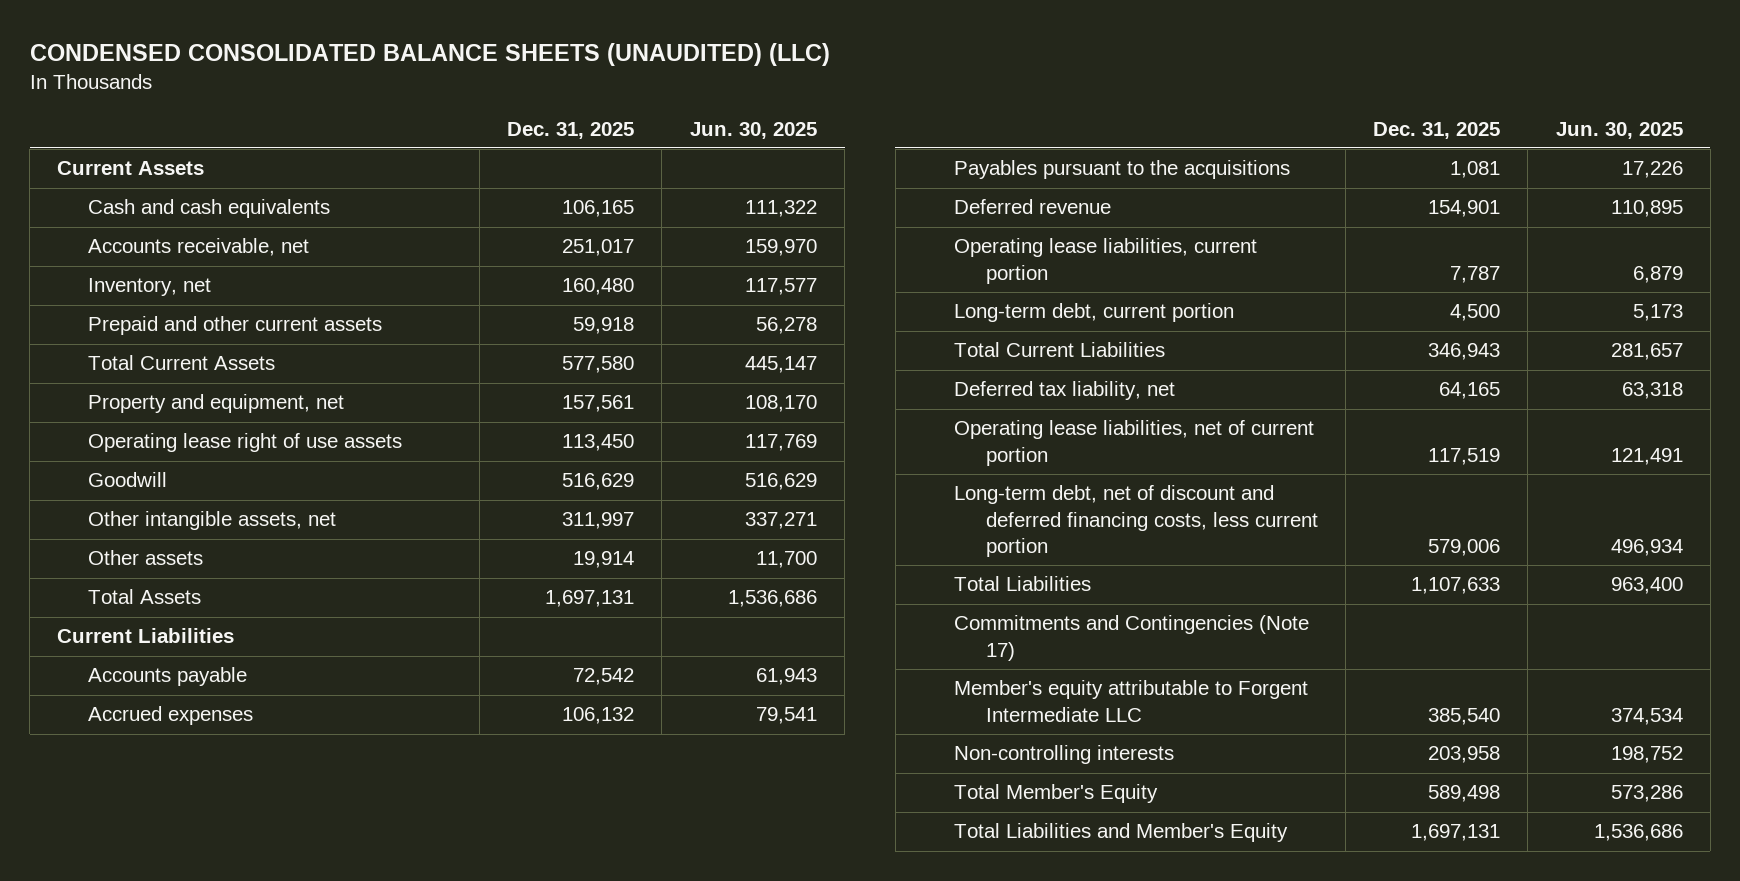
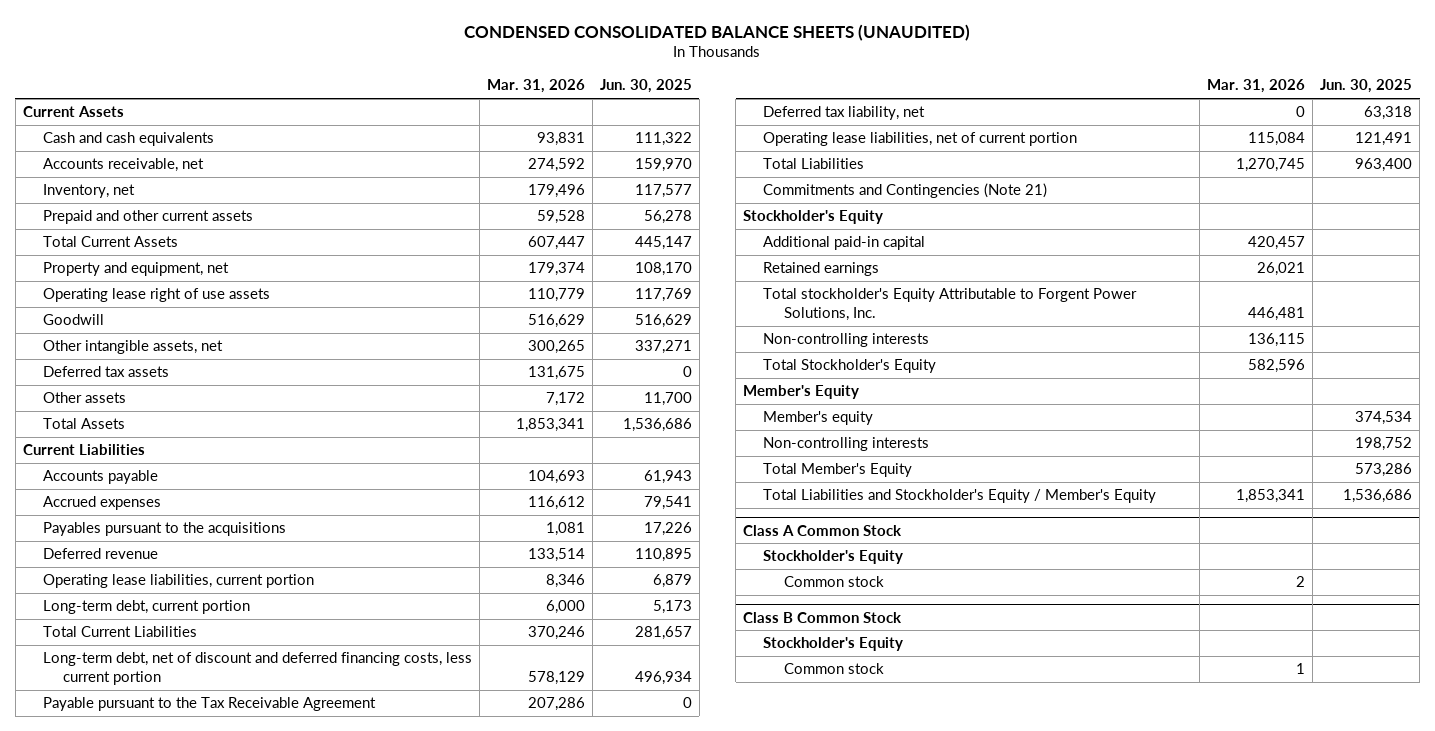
- CONDENSED CONSOLIDATED BALANCE SHEETS (UNAUDITED) (LLC)
+ CONDENSED CONSOLIDATED BALANCE SHEETS (UNAUDITED)
- | Dec. 31, 2025 | Jun. 30, 2025
+ | Mar. 31, 2026 | Jun. 30, 2025
+ Deferred tax assets | 131,675 | 0
moved up: Long-term debt, net of discount and deferred financing costs, less current portion | 578,129 | 496,934
+ Payable pursuant to the Tax Receivable Agreement | 207,286 | 0
- Commitments and Contingencies (Note 17)
- Member's equity attributable to Forgent Intermediate LLC | 385,540 | 374,534
+ Commitments and Contingencies (Note 21)
+ Stockholder's Equity
+ Additional paid-in capital | 420,457 |
+ Retained earnings | 26,021 |
+ Total stockholder's Equity Attributable to Forgent Power Solutions, Inc. | 446,481 |
+ Non-controlling interests | 136,115 |
+ Total Stockholder's Equity | 582,596 |
+ Member's Equity
+ Member's equity | | 374,534
- Total Liabilities and Member's Equity | 1,697,131 | 1,536,686
+ Total Liabilities and Stockholder's Equity / Member's Equity | 1,853,341 | 1,536,686
+ Class A Common Stock
+ Stockholder's Equity
+ Common stock | 2 |
+ Class B Common Stock
+ Stockholder's Equity
+ Common stock | 1 |

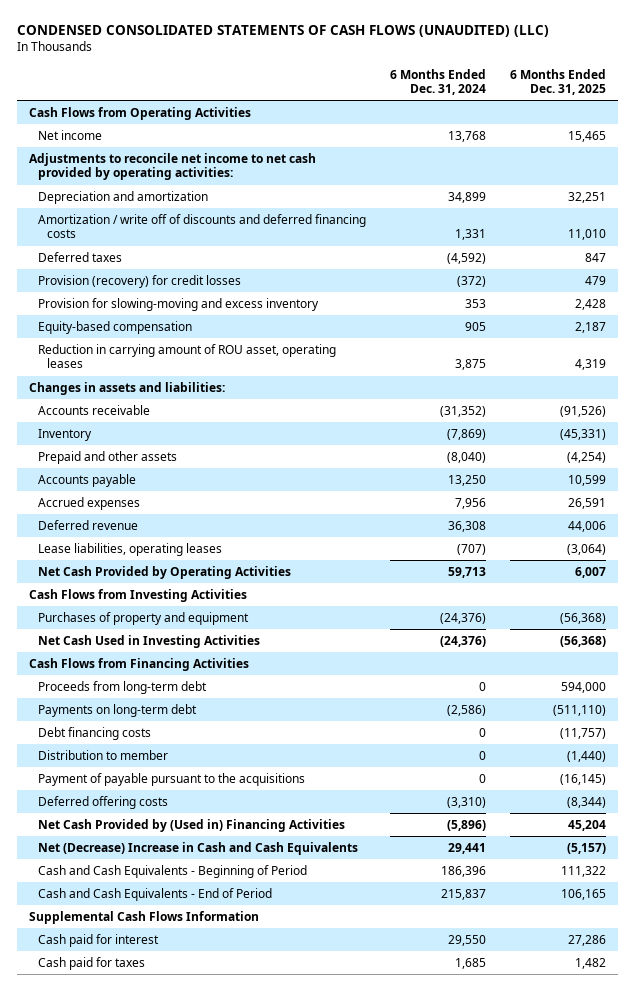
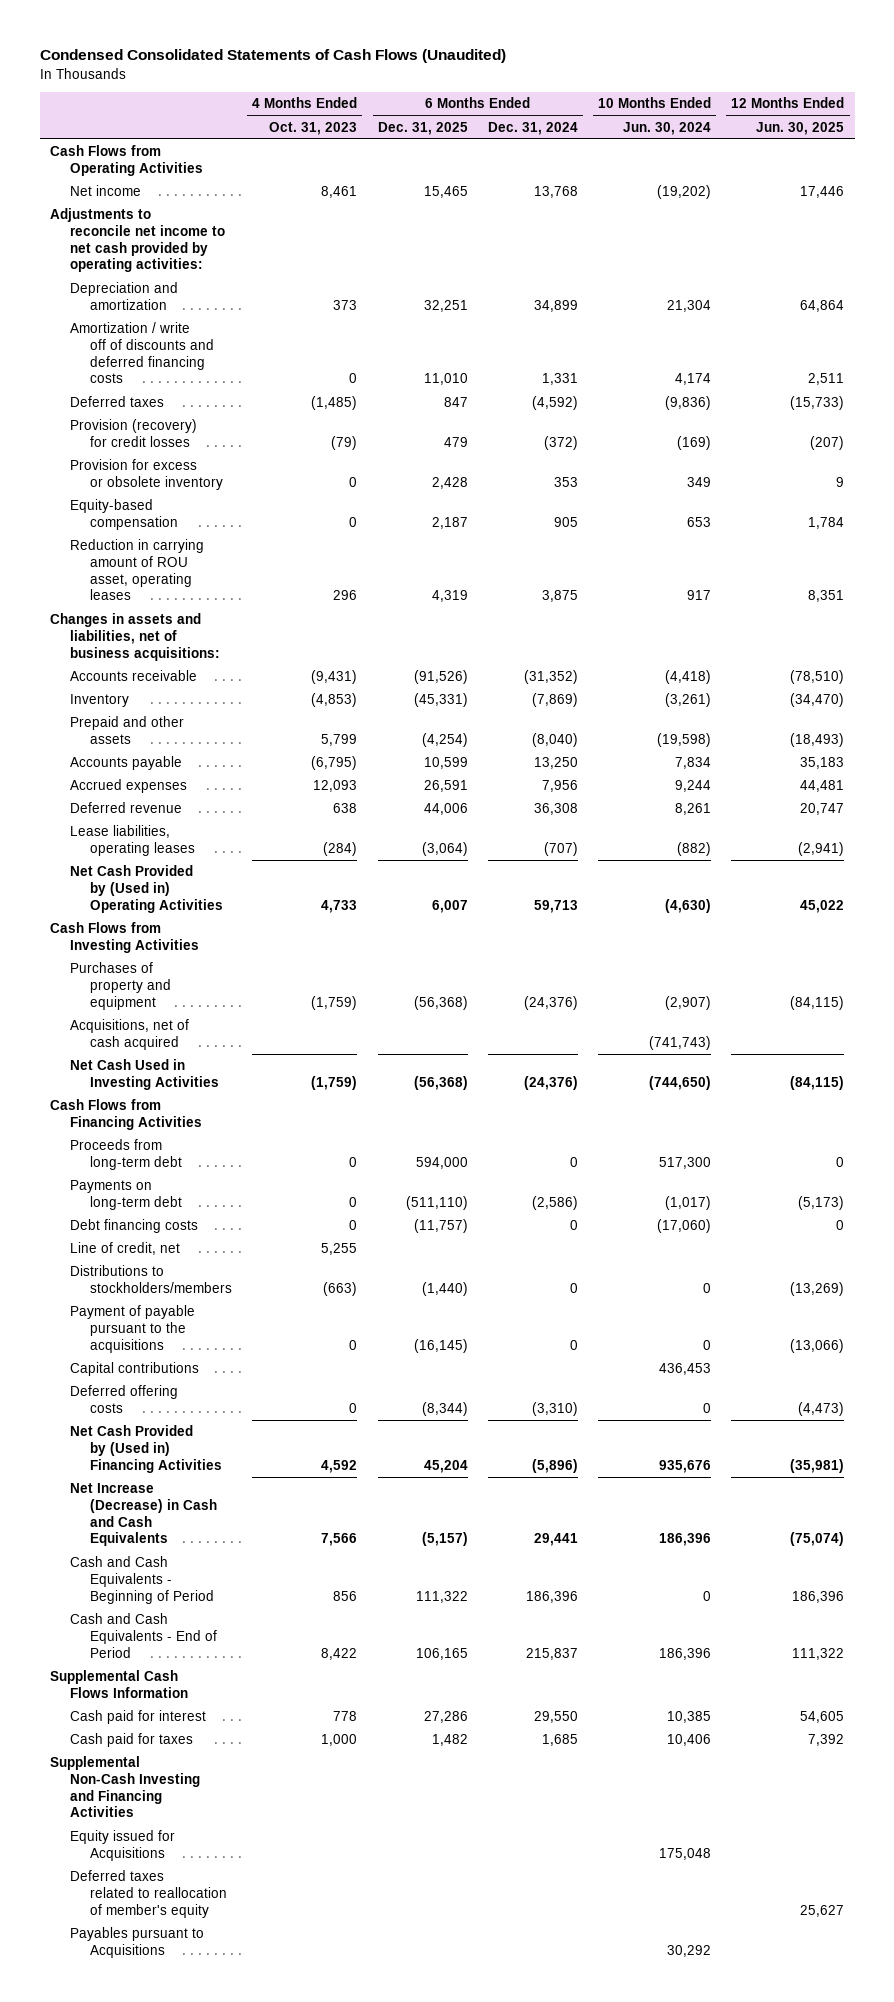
- CONDENSED CONSOLIDATED STATEMENTS OF CASH FLOWS (UNAUDITED) (LLC)
+ Condensed Consolidated Statements of Cash Flows (Unaudited)
- | 6 Months Ended Dec. 31, 2024 | 6 Months Ended Dec. 31, 2025
+ | 4 Months Ended Oct. 31, 2023 | 6 Months Ended Dec. 31, 2025 | 6 Months Ended Dec. 31, 2024 | 10 Months Ended Jun. 30, 2024 | 12 Months Ended Jun. 30, 2025
- Provision for slowing-moving and excess inventory | 353 | 2,428
+ Provision for excess or obsolete inventory | 0 | 2,428 | 353 | 349 | 9
- Changes in assets and liabilities:
+ Changes in assets and liabilities, net of business acquisitions:
- Net Cash Provided by Operating Activities | 59,713 | 6,007
+ Net Cash Provided by (Used in) Operating Activities | 4,733 | 6,007 | 59,713 | (4,630) | 45,022
+ Acquisitions, net of cash acquired | | | | (741,743) |
- Distribution to member | 0 | (1,440)
+ Line of credit, net | 5,255 | | | |
+ Distributions to stockholders/members | (663) | (1,440) | 0 | 0 | (13,269)
+ Capital contributions | | | | 436,453 |
- Net (Decrease) Increase in Cash and Cash Equivalents | 29,441 | (5,157)
+ Net Increase (Decrease) in Cash and Cash Equivalents | 7,566 | (5,157) | 29,441 | 186,396 | (75,074)
+ Supplemental Non-Cash Investing and Financing Activities
+ Equity issued for Acquisitions | | | | 175,048 |
+ Deferred taxes related to reallocation of member's equity | | | | | 25,627
+ Payables pursuant to Acquisitions | | | | 30,292 |

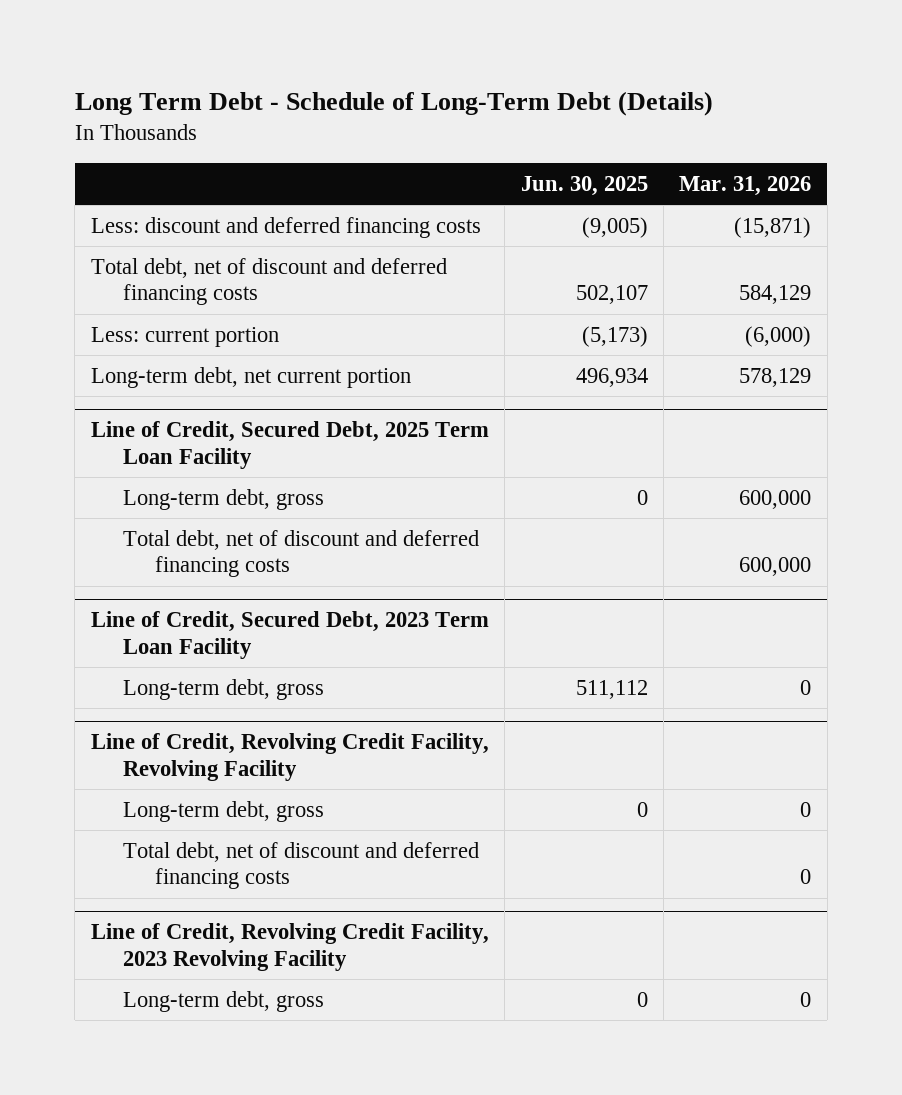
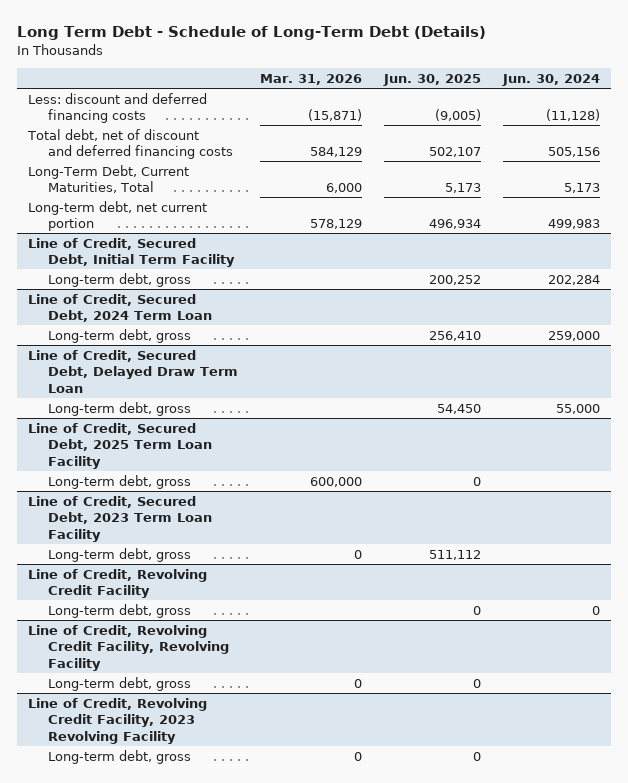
- | Jun. 30, 2025 | Mar. 31, 2026
+ | Mar. 31, 2026 | Jun. 30, 2025 | Jun. 30, 2024
- Less: current portion | (5,173) | (6,000)
+ Long-Term Debt, Current Maturities, Total | 6,000 | 5,173 | 5,173
+ Line of Credit, Secured Debt, Initial Term Facility
+ Long-term debt, gross | | 200,252 | 202,284
+ Line of Credit, Secured Debt, 2024 Term Loan
+ Long-term debt, gross | | 256,410 | 259,000
+ Line of Credit, Secured Debt, Delayed Draw Term Loan
+ Long-term debt, gross | | 54,450 | 55,000
@ Line of Credit, Secured Debt, 2025 Term Loan Facility
- Total debt, net of discount and deferred financing costs | | 600,000
+ Line of Credit, Revolving Credit Facility
+ Long-term debt, gross | | 0 | 0
@ Line of Credit, Revolving Credit Facility, Revolving Facility
- Total debt, net of discount and deferred financing costs | | 0

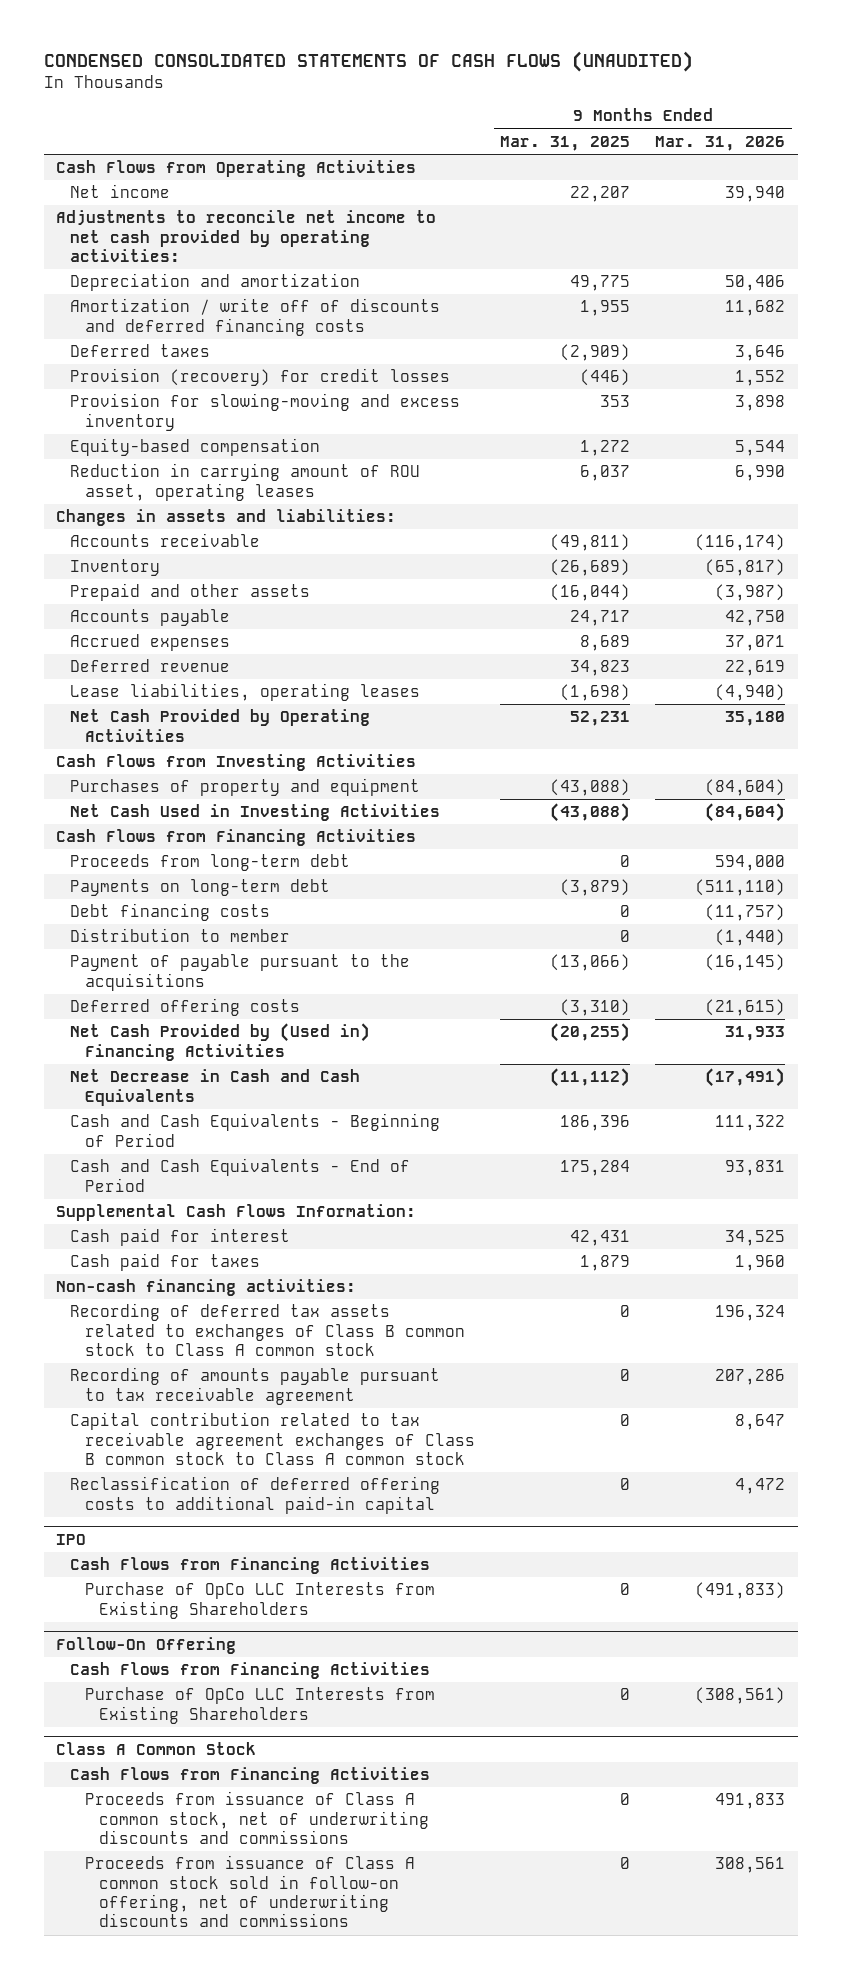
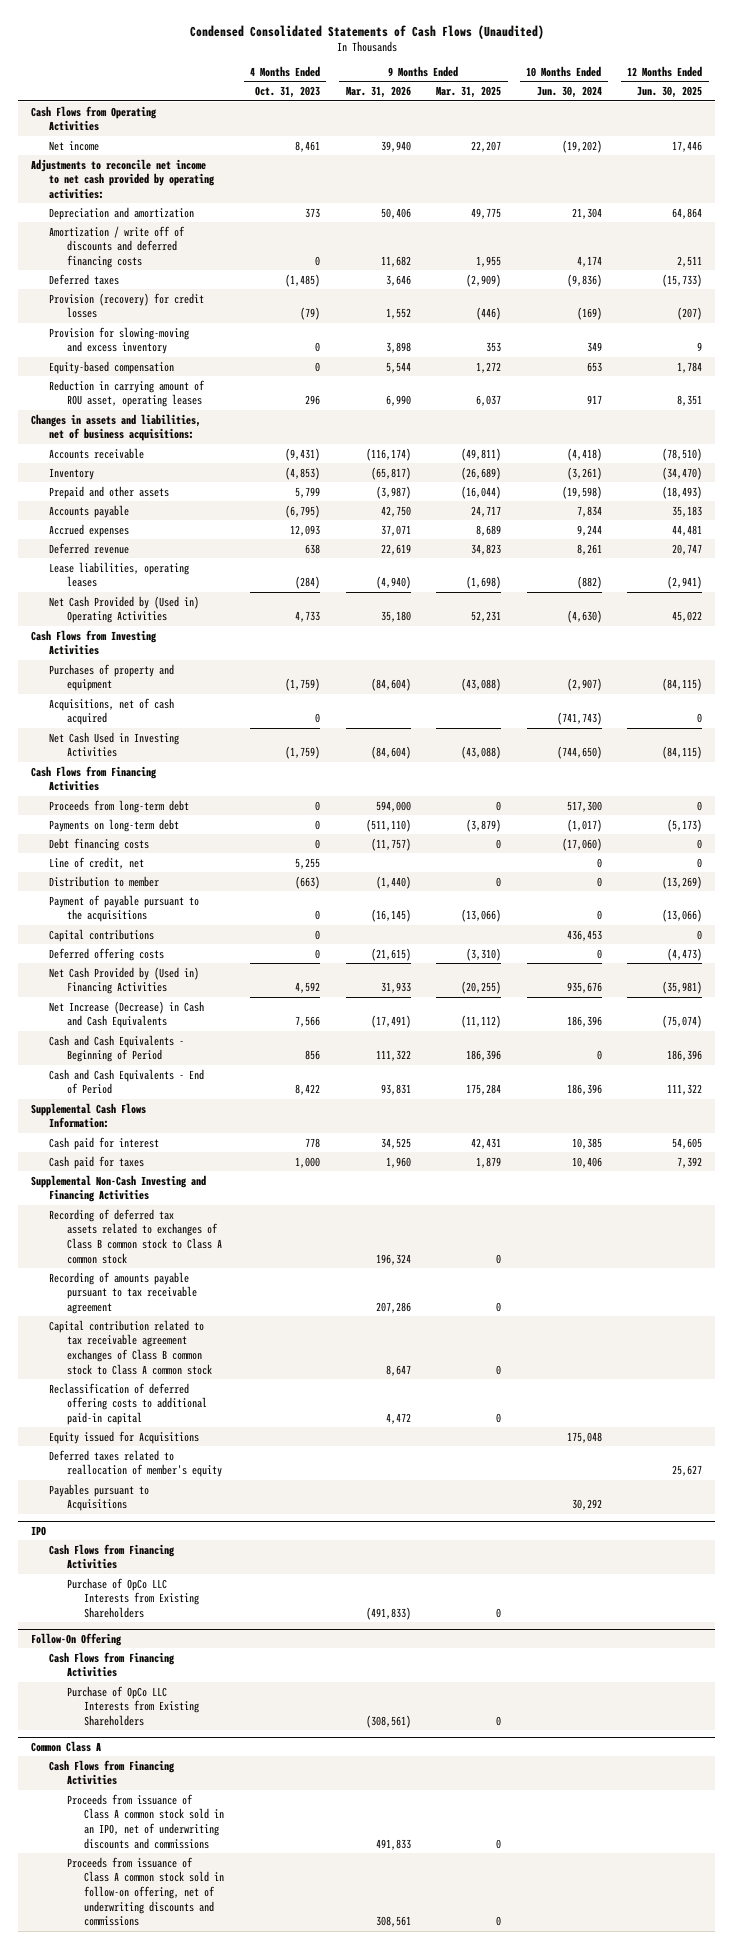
- CONDENSED CONSOLIDATED STATEMENTS OF CASH FLOWS (UNAUDITED)
+ Condensed Consolidated Statements of Cash Flows (Unaudited)
- | 9 Months Ended Mar. 31, 2025 | 9 Months Ended Mar. 31, 2026
+ | 4 Months Ended Oct. 31, 2023 | 9 Months Ended Mar. 31, 2026 | 9 Months Ended Mar. 31, 2025 | 10 Months Ended Jun. 30, 2024 | 12 Months Ended Jun. 30, 2025
- Changes in assets and liabilities:
+ Changes in assets and liabilities, net of business acquisitions:
- Net Cash Provided by Operating Activities | 52,231 | 35,180
+ Net Cash Provided by (Used in) Operating Activities | 4,733 | 35,180 | 52,231 | (4,630) | 45,022
+ Acquisitions, net of cash acquired | 0 | | | (741,743) | 0
+ Line of credit, net | 5,255 | | | 0 | 0
+ Capital contributions | 0 | | | 436,453 | 0
- Net Decrease in Cash and Cash Equivalents | (11,112) | (17,491)
+ Net Increase (Decrease) in Cash and Cash Equivalents | 7,566 | (17,491) | (11,112) | 186,396 | (75,074)
- Non-cash financing activities:
+ Supplemental Non-Cash Investing and Financing Activities
+ Equity issued for Acquisitions | | | | 175,048 |
+ Deferred taxes related to reallocation of member's equity | | | | | 25,627
+ Payables pursuant to Acquisitions | | | | 30,292 |
- Class A Common Stock
+ Common Class A
- Proceeds from issuance of Class A common stock, net of underwriting discounts and commissions | 0 | 491,833
+ Proceeds from issuance of Class A common stock sold in an IPO, net of underwriting discounts and commissions | | 491,833 | 0 | |

